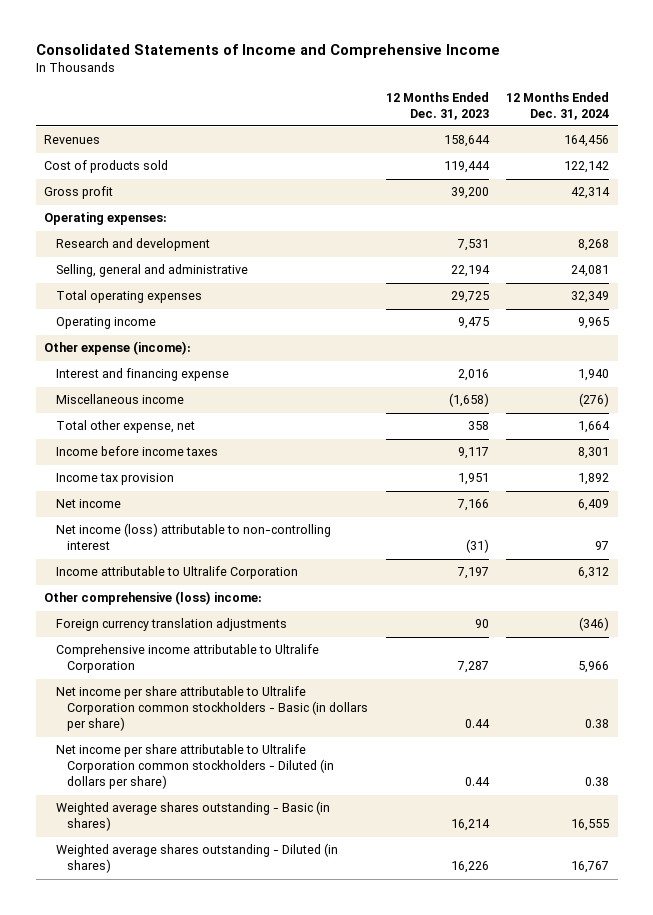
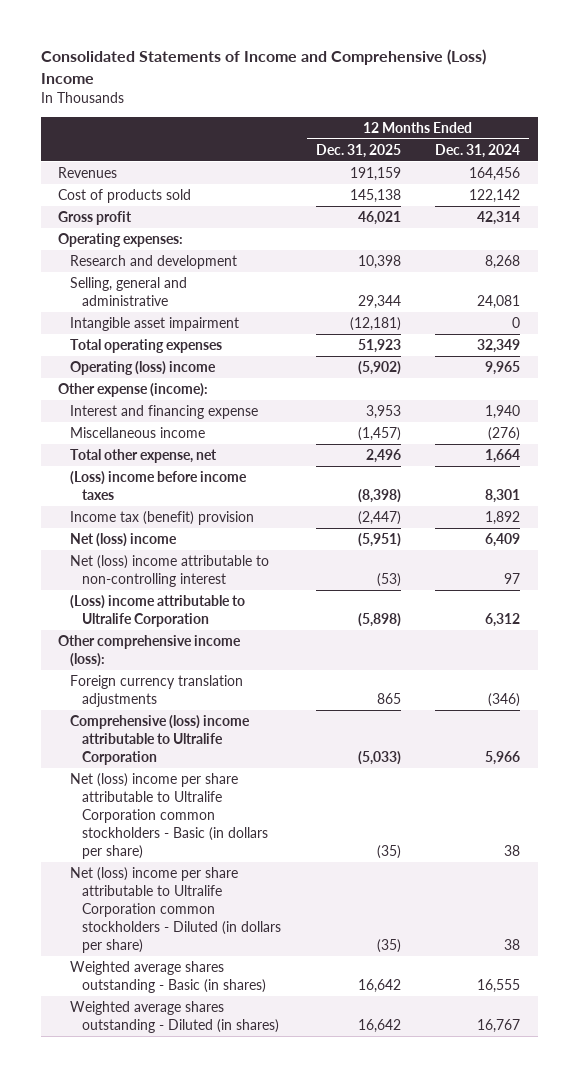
- Consolidated Statements of Income and Comprehensive Income
+ Consolidated Statements of Income and Comprehensive (Loss) Income
- | 12 Months Ended Dec. 31, 2023 | 12 Months Ended Dec. 31, 2024
+ | 12 Months Ended Dec. 31, 2025 | 12 Months Ended Dec. 31, 2024
+ Intangible asset impairment | (12,181) | 0
- Operating income | 9,475 | 9,965
+ Operating (loss) income | (5,902) | 9,965
- Income before income taxes | 9,117 | 8,301
- Income tax provision | 1,951 | 1,892
- Net income | 7,166 | 6,409
- Net income (loss) attributable to non-controlling interest | (31) | 97
- Income attributable to Ultralife Corporation | 7,197 | 6,312
- Other comprehensive (loss) income:
+ (Loss) income before income taxes | (8,398) | 8,301
+ Income tax (benefit) provision | (2,447) | 1,892
+ Net (loss) income | (5,951) | 6,409
+ Net (loss) income attributable to non-controlling interest | (53) | 97
+ (Loss) income attributable to Ultralife Corporation | (5,898) | 6,312
+ Other comprehensive income (loss):
- Comprehensive income attributable to Ultralife Corporation | 7,287 | 5,966
- Net income per share attributable to Ultralife Corporation common stockholders - Basic (in dollars per share) | 0.44 | 0.38
- Net income per share attributable to Ultralife Corporation common stockholders - Diluted (in dollars per share) | 0.44 | 0.38
+ Comprehensive (loss) income attributable to Ultralife Corporation | (5,033) | 5,966
+ Net (loss) income per share attributable to Ultralife Corporation common stockholders - Basic (in dollars per share) | (35) | 38
+ Net (loss) income per share attributable to Ultralife Corporation common stockholders - Diluted (in dollars per share) | (35) | 38

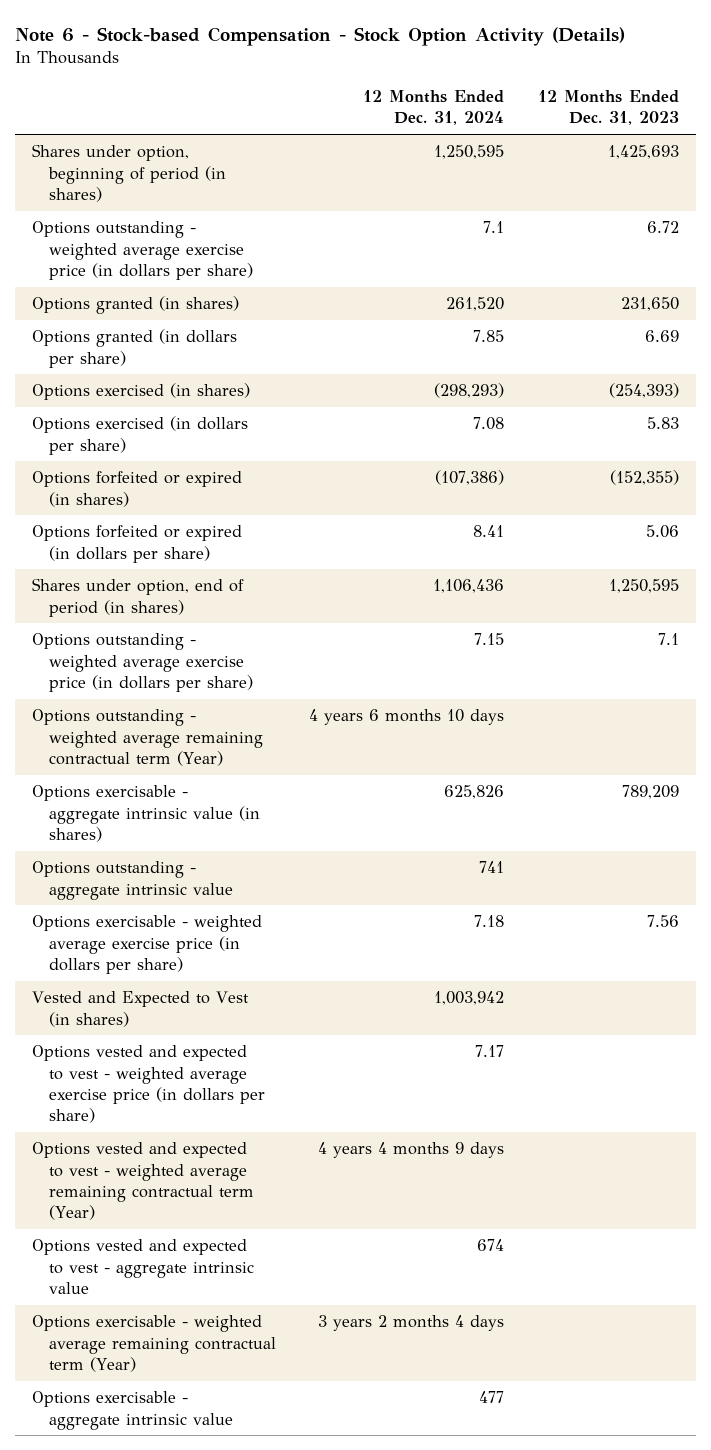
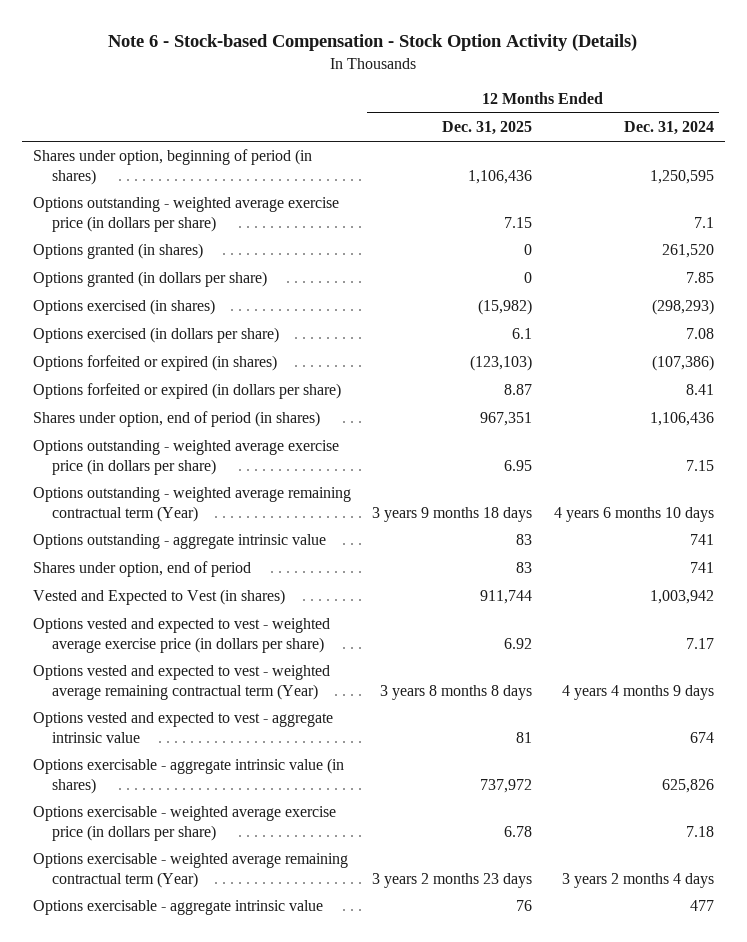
- | 12 Months Ended Dec. 31, 2024 | 12 Months Ended Dec. 31, 2023
+ | 12 Months Ended Dec. 31, 2025 | 12 Months Ended Dec. 31, 2024
+ Shares under option, end of period | 83 | 741
moved down: Options exercisable - aggregate intrinsic value (in shares) | 737,972 | 625,826
moved down: Options exercisable - weighted average exercise price (in dollars per share) | 6.78 | 7.18

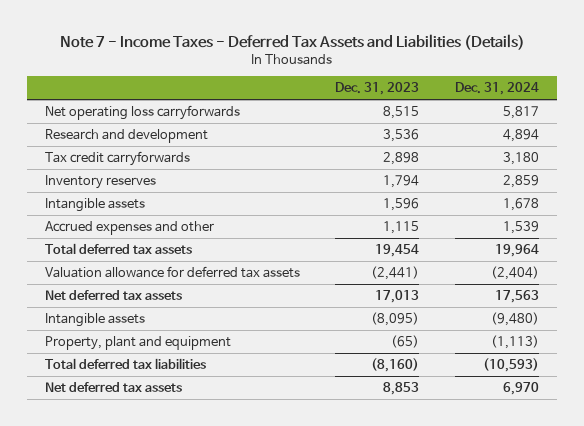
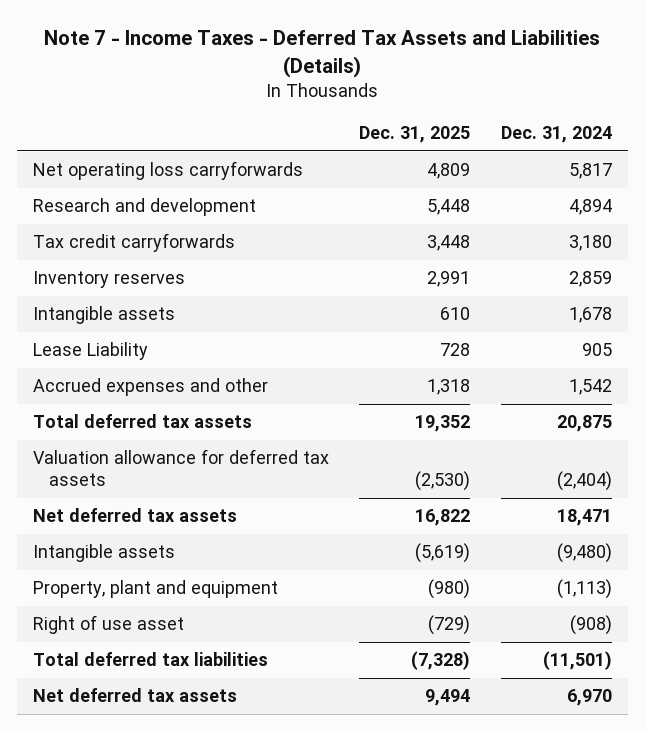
- | Dec. 31, 2023 | Dec. 31, 2024
+ | Dec. 31, 2025 | Dec. 31, 2024
- Accrued expenses and other | 1,115 | 1,539
- Total deferred tax assets | 19,454 | 19,964
+ Lease Liability | 728 | 905
+ Accrued expenses and other | 1,318 | 1,542
+ Total deferred tax assets | 19,352 | 20,875
- Net deferred tax assets | 17,013 | 17,563
+ Net deferred tax assets | 16,822 | 18,471
- Total deferred tax liabilities | (8,160) | (10,593)
+ Right of use asset | (729) | (908)
+ Total deferred tax liabilities | (7,328) | (11,501)

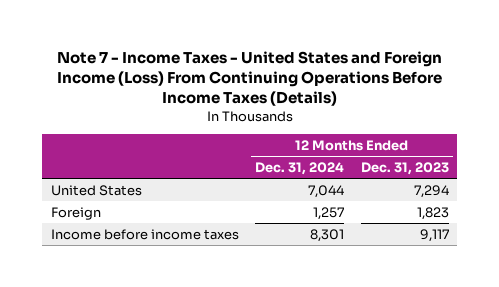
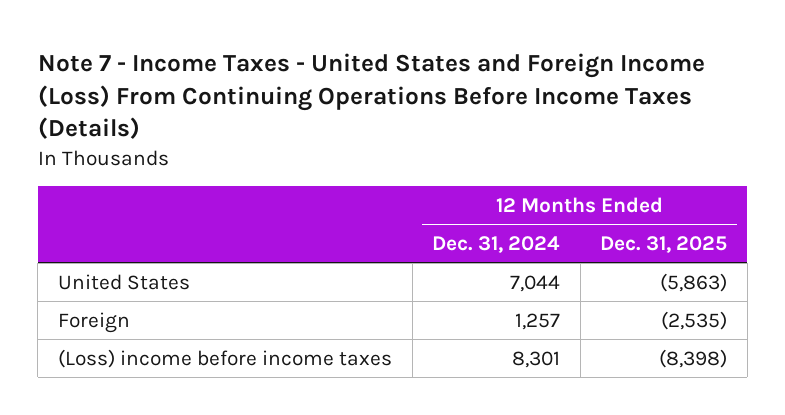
- | 12 Months Ended Dec. 31, 2024 | 12 Months Ended Dec. 31, 2023
+ | 12 Months Ended Dec. 31, 2024 | 12 Months Ended Dec. 31, 2025
- Income before income taxes | 8,301 | 9,117
+ (Loss) income before income taxes | 8,301 | (8,398)

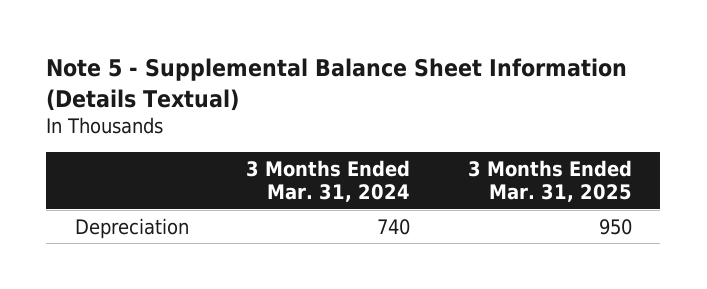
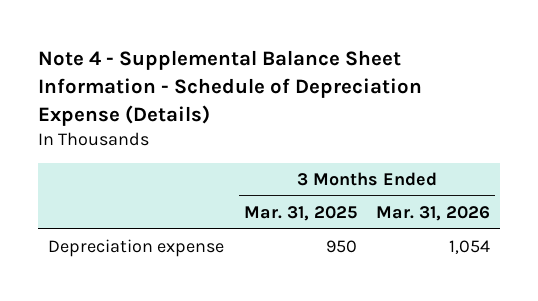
- Note 5 - Supplemental Balance Sheet Information (Details Textual)
+ Note 4 - Supplemental Balance Sheet Information - Schedule of Depreciation Expense (Details)
- | 3 Months Ended Mar. 31, 2024 | 3 Months Ended Mar. 31, 2025
+ | 3 Months Ended Mar. 31, 2025 | 3 Months Ended Mar. 31, 2026
- Depreciation | 740 | 950
+ Depreciation expense | 950 | 1,054

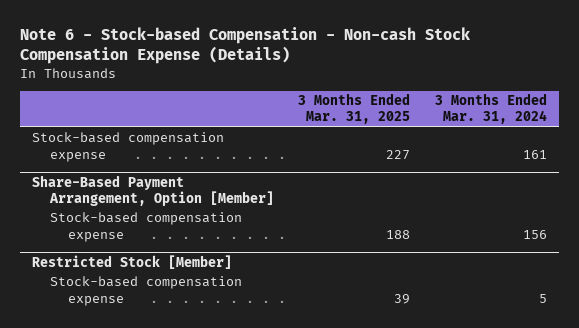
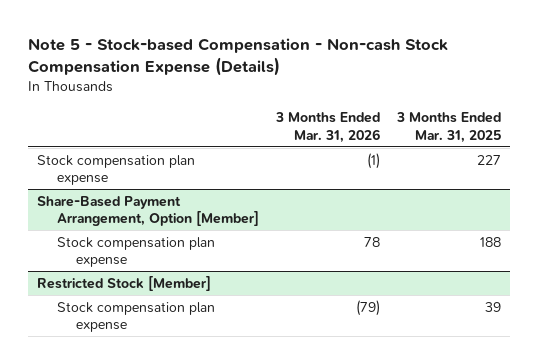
- Note 6 - Stock-based Compensation - Non-cash Stock Compensation Expense (Details)
+ Note 5 - Stock-based Compensation - Non-cash Stock Compensation Expense (Details)
- | 3 Months Ended Mar. 31, 2025 | 3 Months Ended Mar. 31, 2024
+ | 3 Months Ended Mar. 31, 2026 | 3 Months Ended Mar. 31, 2025
- Stock-based compensation expense | 227 | 161
+ Stock compensation plan expense | (1) | 227
@ Share-Based Payment Arrangement, Option [Member]
- Stock-based compensation expense | 188 | 156
+ Stock compensation plan expense | 78 | 188
@ Restricted Stock [Member]
- Stock-based compensation expense | 39 | 5
+ Stock compensation plan expense | (79) | 39

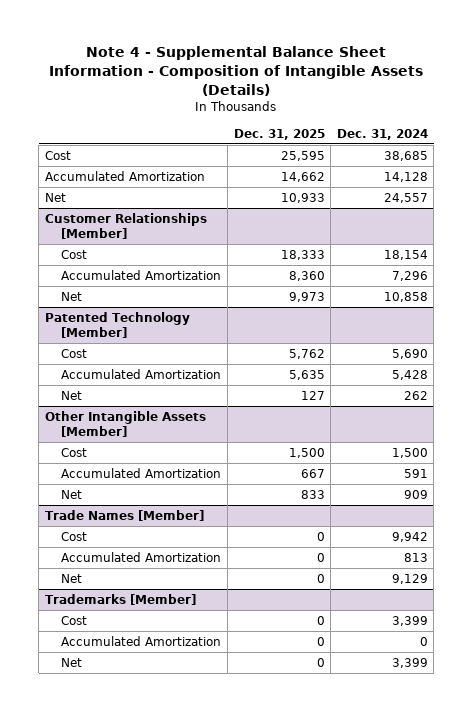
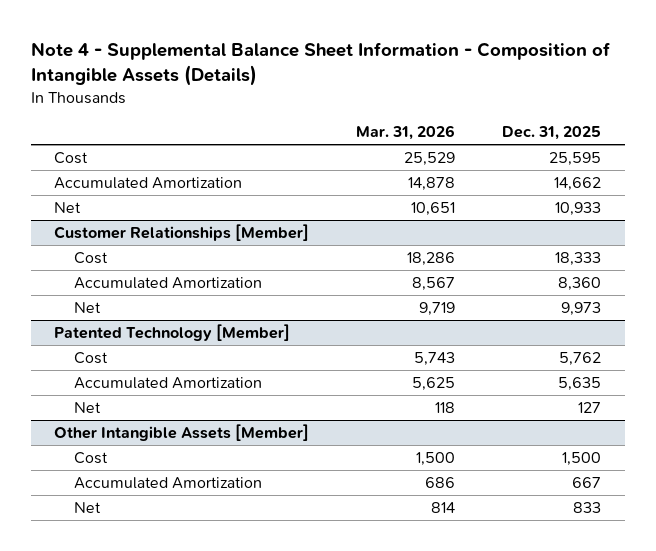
- | Dec. 31, 2025 | Dec. 31, 2024
+ | Mar. 31, 2026 | Dec. 31, 2025
- Trade Names [Member]
- Cost | 0 | 9,942
- Accumulated Amortization | 0 | 813
- Net | 0 | 9,129
- Trademarks [Member]
- Cost | 0 | 3,399
- Accumulated Amortization | 0 | 0
- Net | 0 | 3,399

